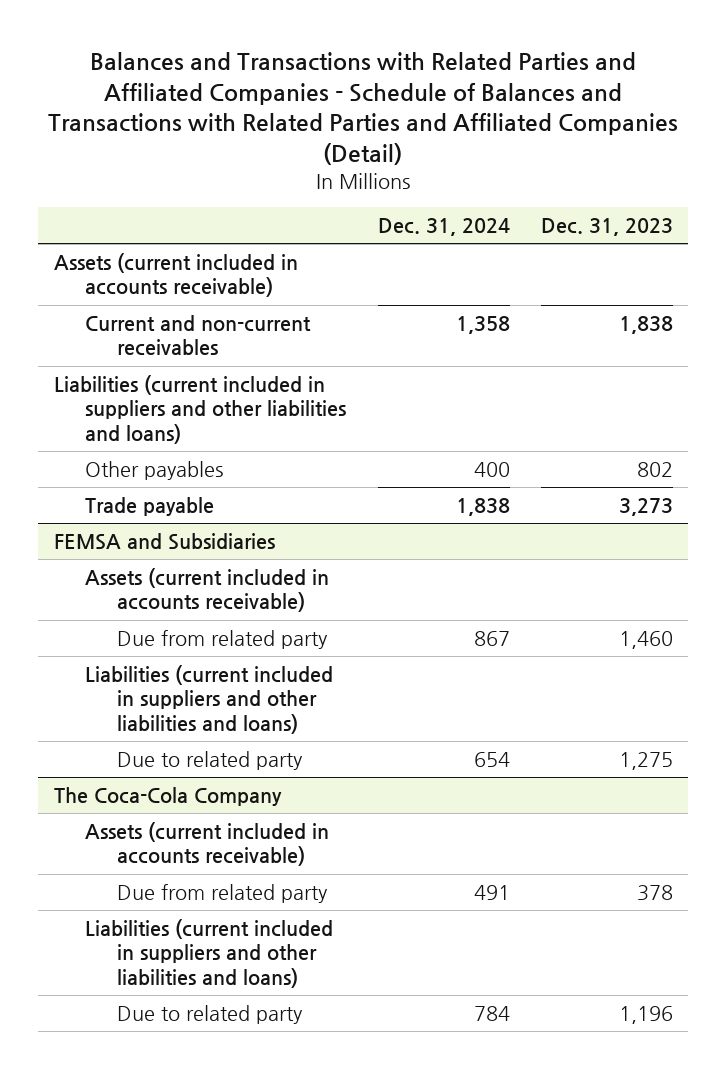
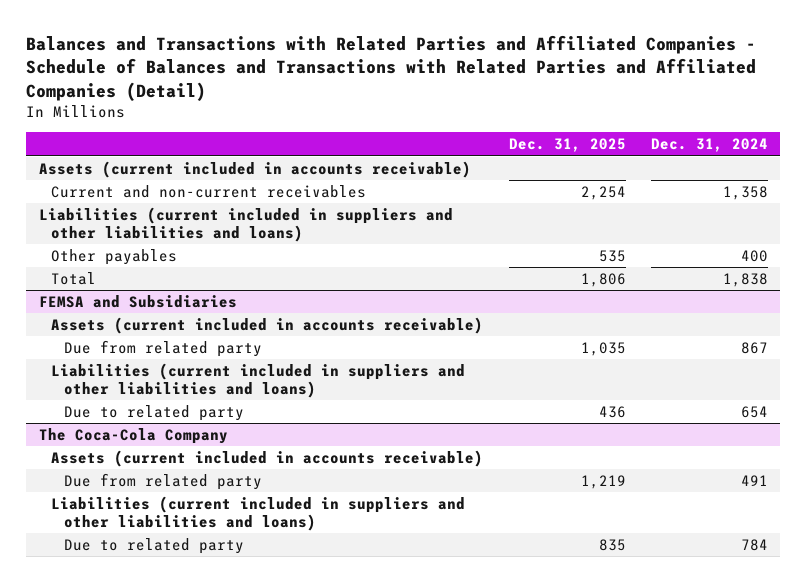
- | Dec. 31, 2024 | Dec. 31, 2023
+ | Dec. 31, 2025 | Dec. 31, 2024
- Trade payable | 1,838 | 3,273
+ Total | 1,806 | 1,838

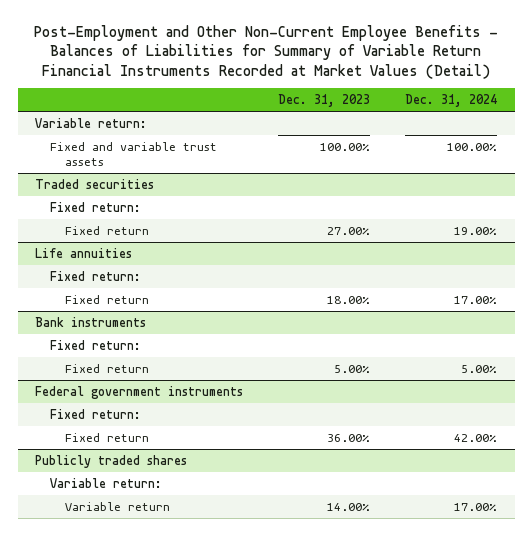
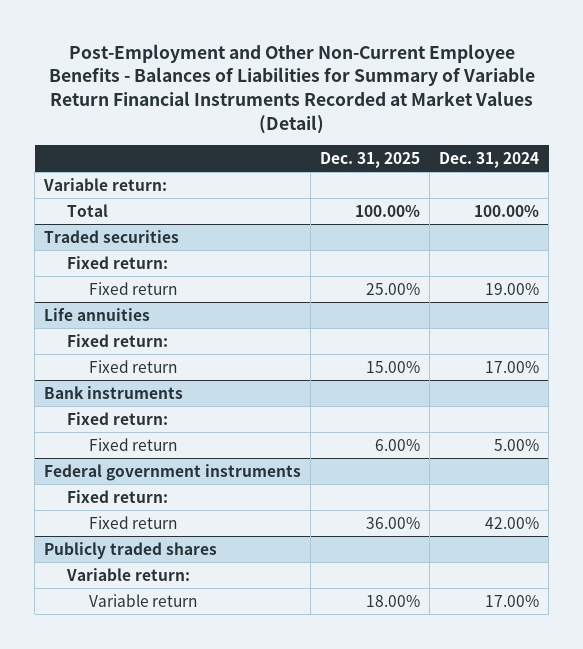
- | Dec. 31, 2023 | Dec. 31, 2024
+ | Dec. 31, 2025 | Dec. 31, 2024
- Fixed and variable trust assets | 100.00% | 100.00%
+ Total | 100.00% | 100.00%

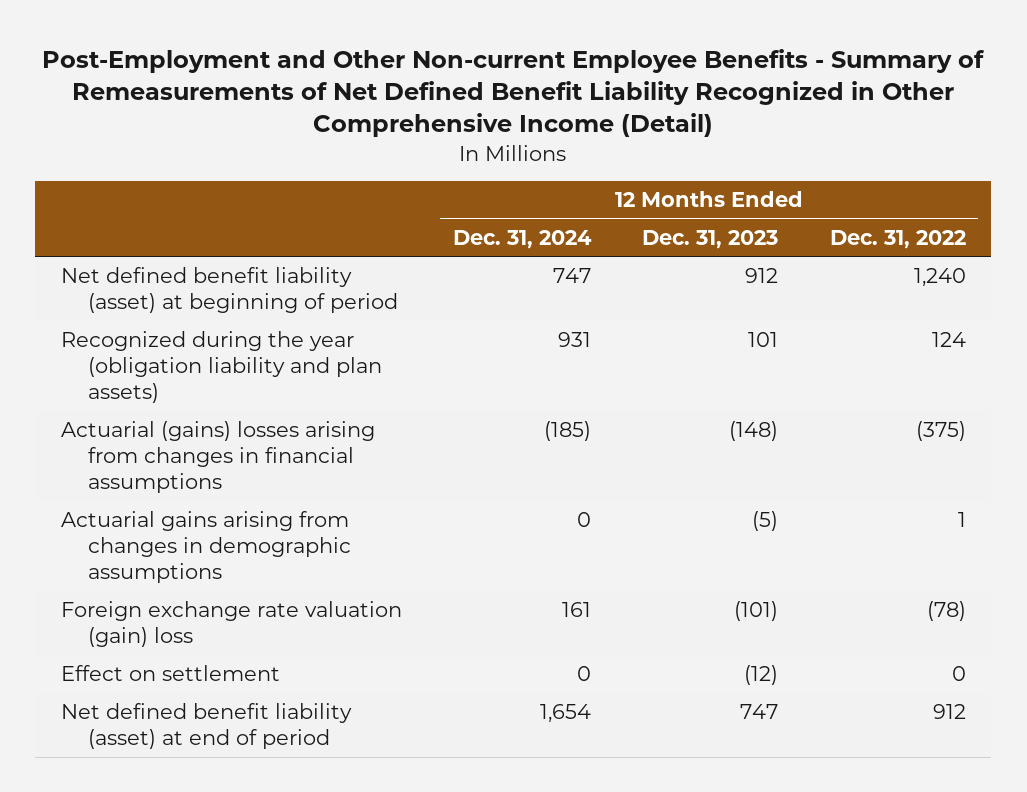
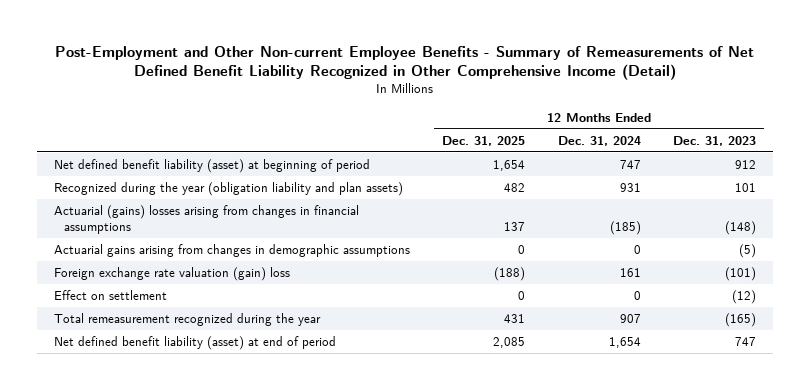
- | 12 Months Ended Dec. 31, 2024 | 12 Months Ended Dec. 31, 2023 | 12 Months Ended Dec. 31, 2022
+ | 12 Months Ended Dec. 31, 2025 | 12 Months Ended Dec. 31, 2024 | 12 Months Ended Dec. 31, 2023
+ Total remeasurement recognized during the year | 431 | 907 | (165)

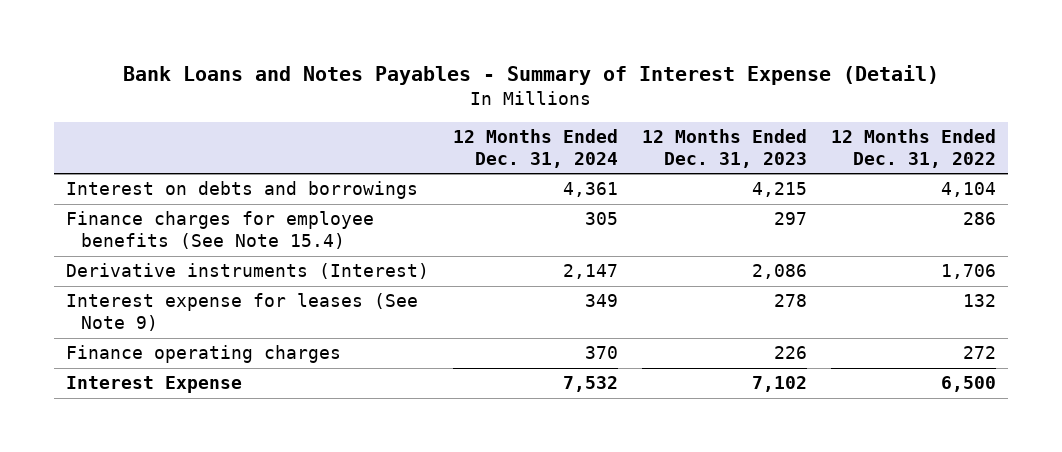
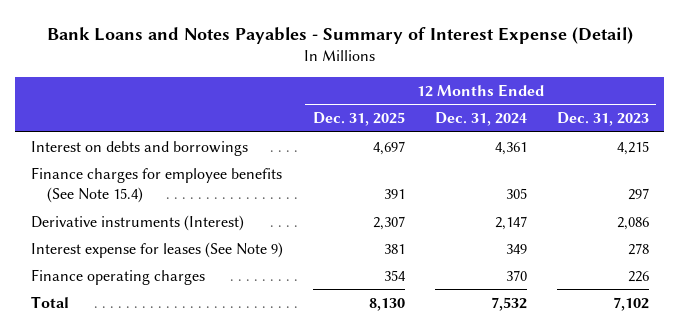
- | 12 Months Ended Dec. 31, 2024 | 12 Months Ended Dec. 31, 2023 | 12 Months Ended Dec. 31, 2022
+ | 12 Months Ended Dec. 31, 2025 | 12 Months Ended Dec. 31, 2024 | 12 Months Ended Dec. 31, 2023
- Interest Expense | 7,532 | 7,102 | 6,500
+ Total | 8,130 | 7,532 | 7,102

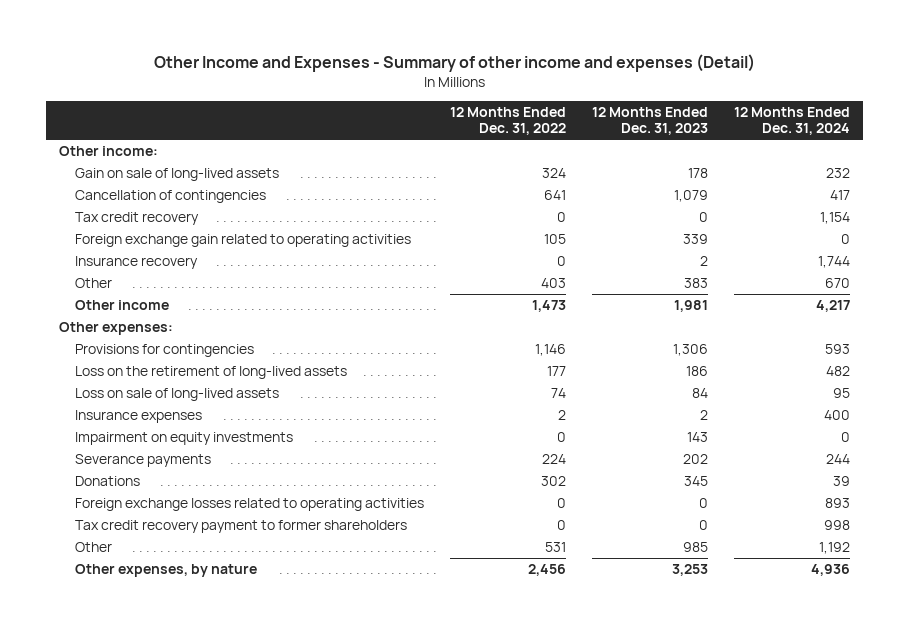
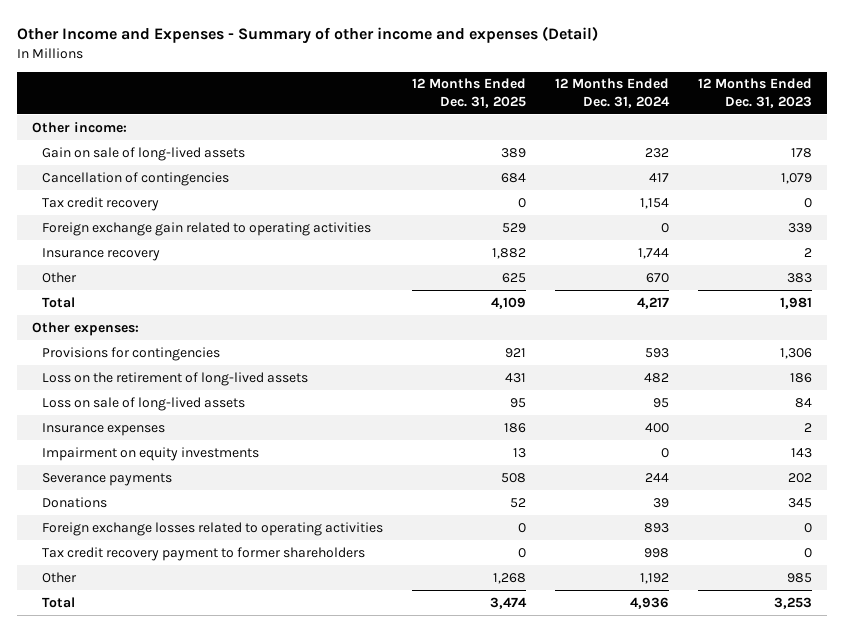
- | 12 Months Ended Dec. 31, 2022 | 12 Months Ended Dec. 31, 2023 | 12 Months Ended Dec. 31, 2024
+ | 12 Months Ended Dec. 31, 2025 | 12 Months Ended Dec. 31, 2024 | 12 Months Ended Dec. 31, 2023
- Other income | 1,473 | 1,981 | 4,217
+ Total | 4,109 | 4,217 | 1,981
- Other expenses, by nature | 2,456 | 3,253 | 4,936
+ Total | 3,474 | 4,936 | 3,253

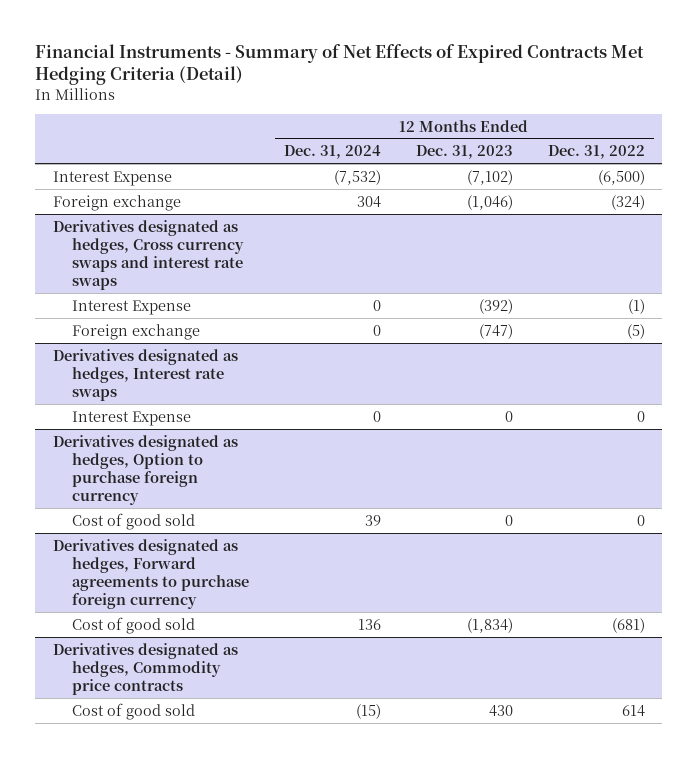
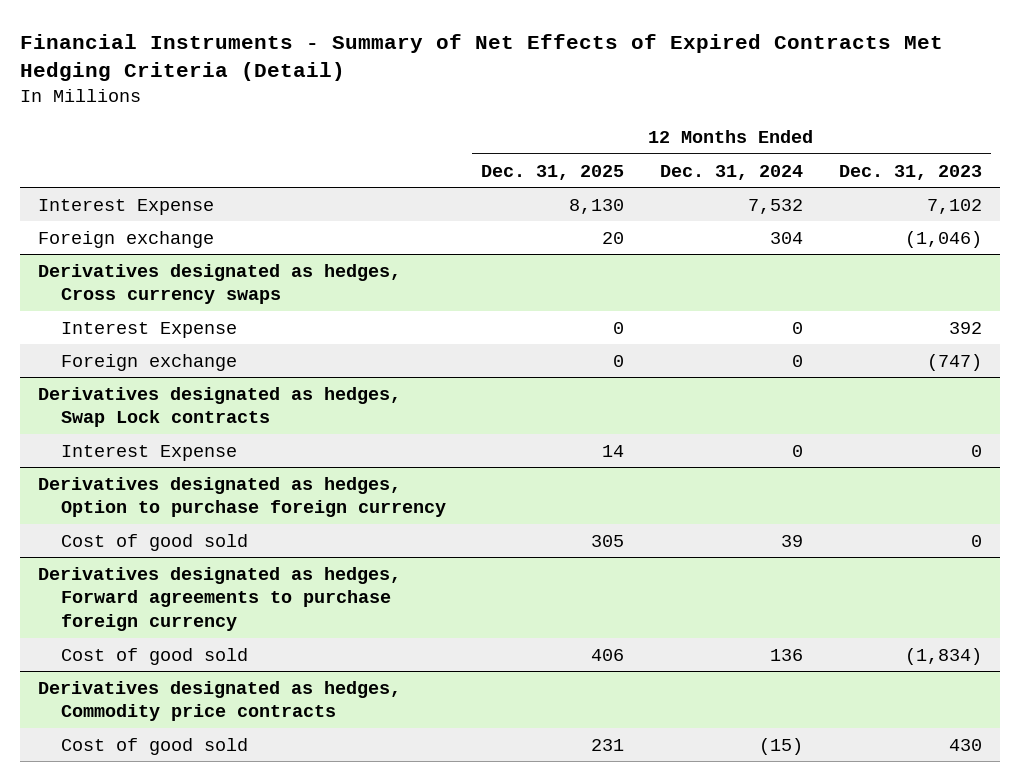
- | 12 Months Ended Dec. 31, 2024 | 12 Months Ended Dec. 31, 2023 | 12 Months Ended Dec. 31, 2022
+ | 12 Months Ended Dec. 31, 2025 | 12 Months Ended Dec. 31, 2024 | 12 Months Ended Dec. 31, 2023
- Interest Expense | (7,532) | (7,102) | (6,500)
+ Interest Expense | 8,130 | 7,532 | 7,102
- Derivatives designated as hedges, Cross currency swaps and interest rate swaps
- Interest Expense | 0 | (392) | (1)
+ Derivatives designated as hedges, Cross currency swaps
+ Interest Expense | 0 | 0 | 392
- Derivatives designated as hedges, Interest rate swaps
+ Derivatives designated as hedges, Swap Lock contracts

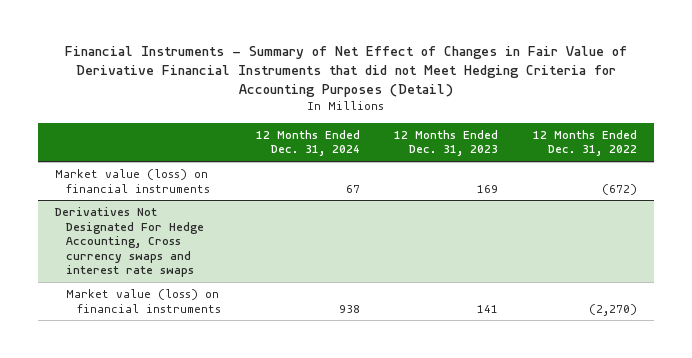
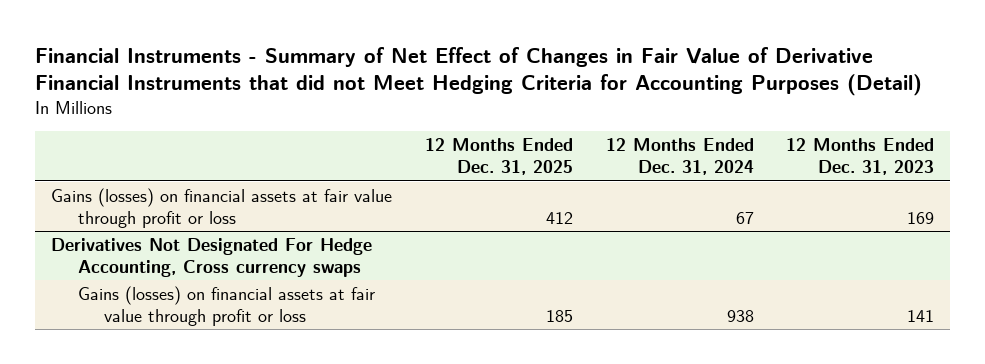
- | 12 Months Ended Dec. 31, 2024 | 12 Months Ended Dec. 31, 2023 | 12 Months Ended Dec. 31, 2022
+ | 12 Months Ended Dec. 31, 2025 | 12 Months Ended Dec. 31, 2024 | 12 Months Ended Dec. 31, 2023
- Market value (loss) on financial instruments | 67 | 169 | (672)
- Derivatives Not Designated For Hedge Accounting, Cross currency swaps and interest rate swaps
- Market value (loss) on financial instruments | 938 | 141 | (2,270)
+ Gains (losses) on financial assets at fair value through profit or loss | 412 | 67 | 169
+ Derivatives Not Designated For Hedge Accounting, Cross currency swaps
+ Gains (losses) on financial assets at fair value through profit or loss | 185 | 938 | 141

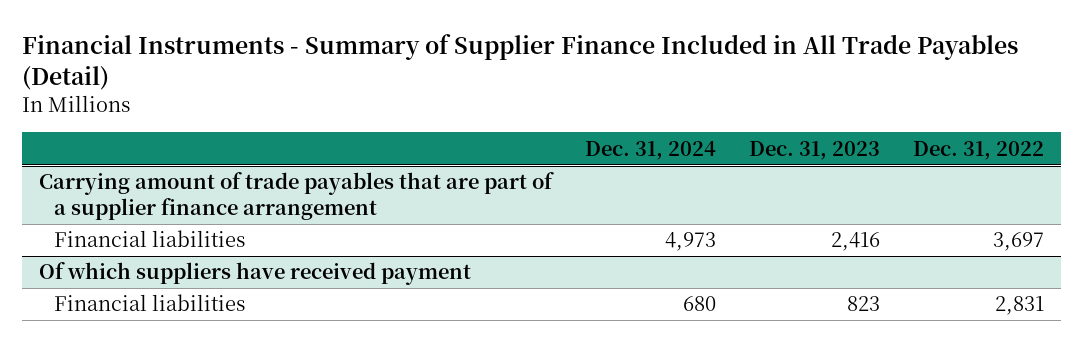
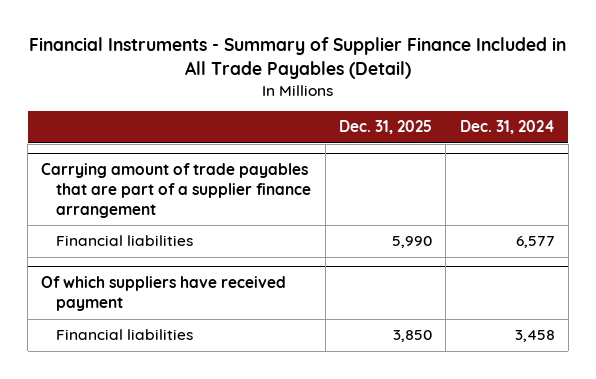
- | Dec. 31, 2024 | Dec. 31, 2023 | Dec. 31, 2022
+ | Dec. 31, 2025 | Dec. 31, 2024
@ Carrying amount of trade payables that are part of a supplier finance arrangement
- Financial liabilities | 4,973 | 2,416 | 3,697
+ Financial liabilities | 5,990 | 6,577
@ Of which suppliers have received payment
- Financial liabilities | 680 | 823 | 2,831
+ Financial liabilities | 3,850 | 3,458

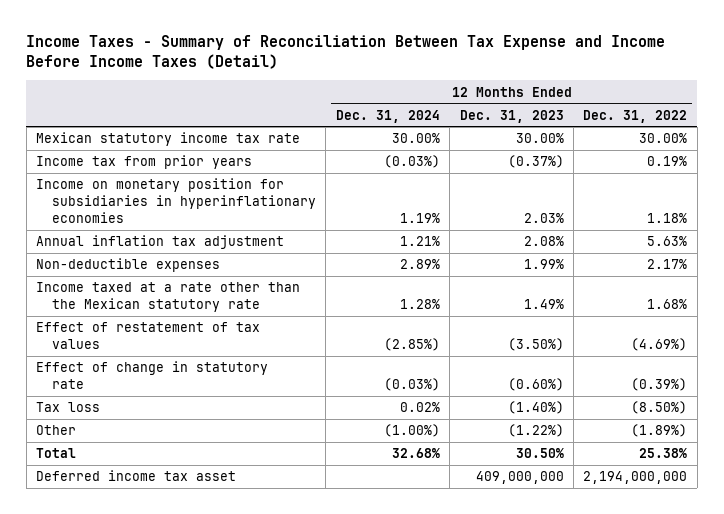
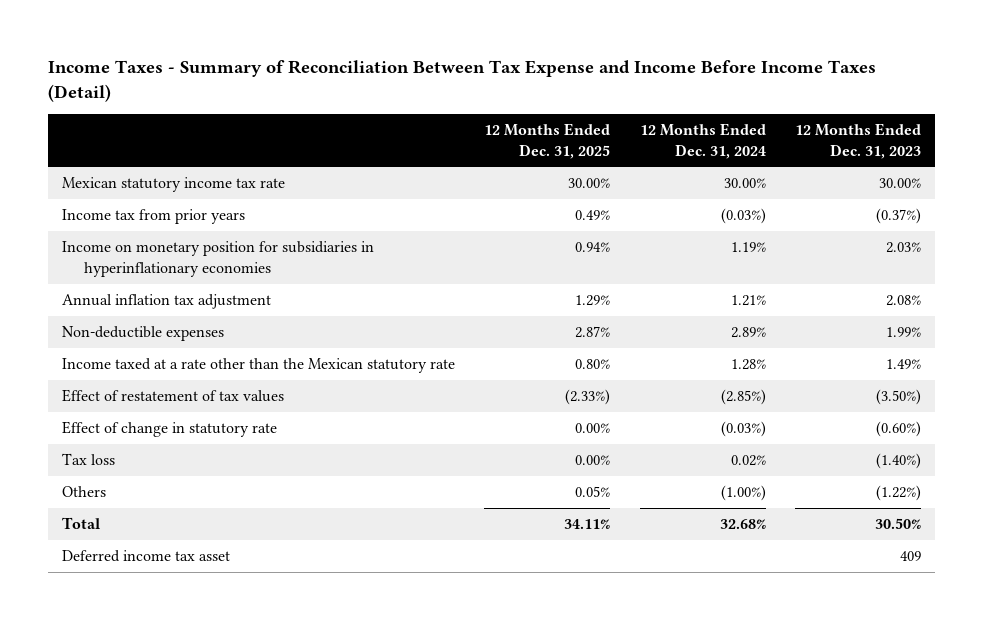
- | 12 Months Ended Dec. 31, 2024 | 12 Months Ended Dec. 31, 2023 | 12 Months Ended Dec. 31, 2022
+ | 12 Months Ended Dec. 31, 2025 | 12 Months Ended Dec. 31, 2024 | 12 Months Ended Dec. 31, 2023
- Other | (1.00%) | (1.22%) | (1.89%)
+ Others | 0.05% | (1.00%) | (1.22%)
- Deferred income tax asset | | 409,000,000 | 2,194,000,000
+ Deferred income tax asset | | | 409

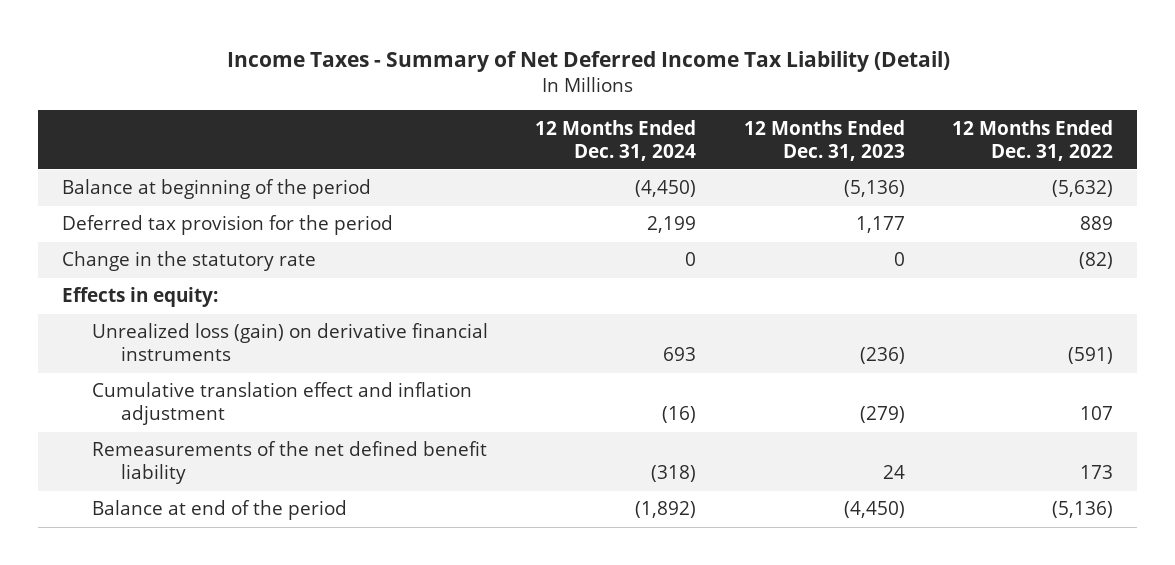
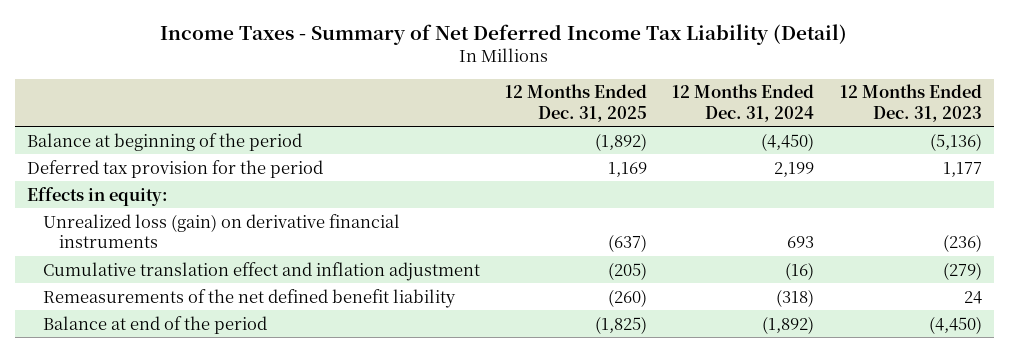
- | 12 Months Ended Dec. 31, 2024 | 12 Months Ended Dec. 31, 2023 | 12 Months Ended Dec. 31, 2022
+ | 12 Months Ended Dec. 31, 2025 | 12 Months Ended Dec. 31, 2024 | 12 Months Ended Dec. 31, 2023
- Change in the statutory rate | 0 | 0 | (82)

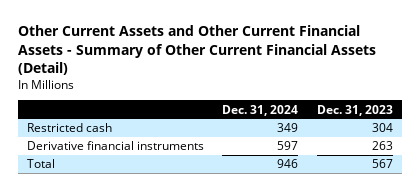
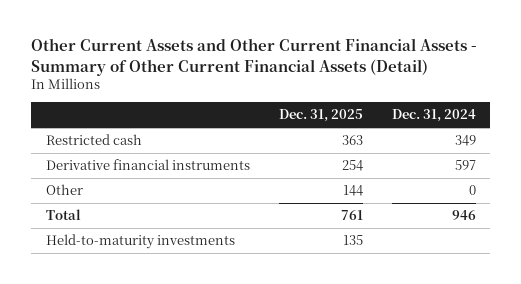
- | Dec. 31, 2024 | Dec. 31, 2023
+ | Dec. 31, 2025 | Dec. 31, 2024
+ Other | 144 | 0
+ Held-to-maturity investments | 135 |

